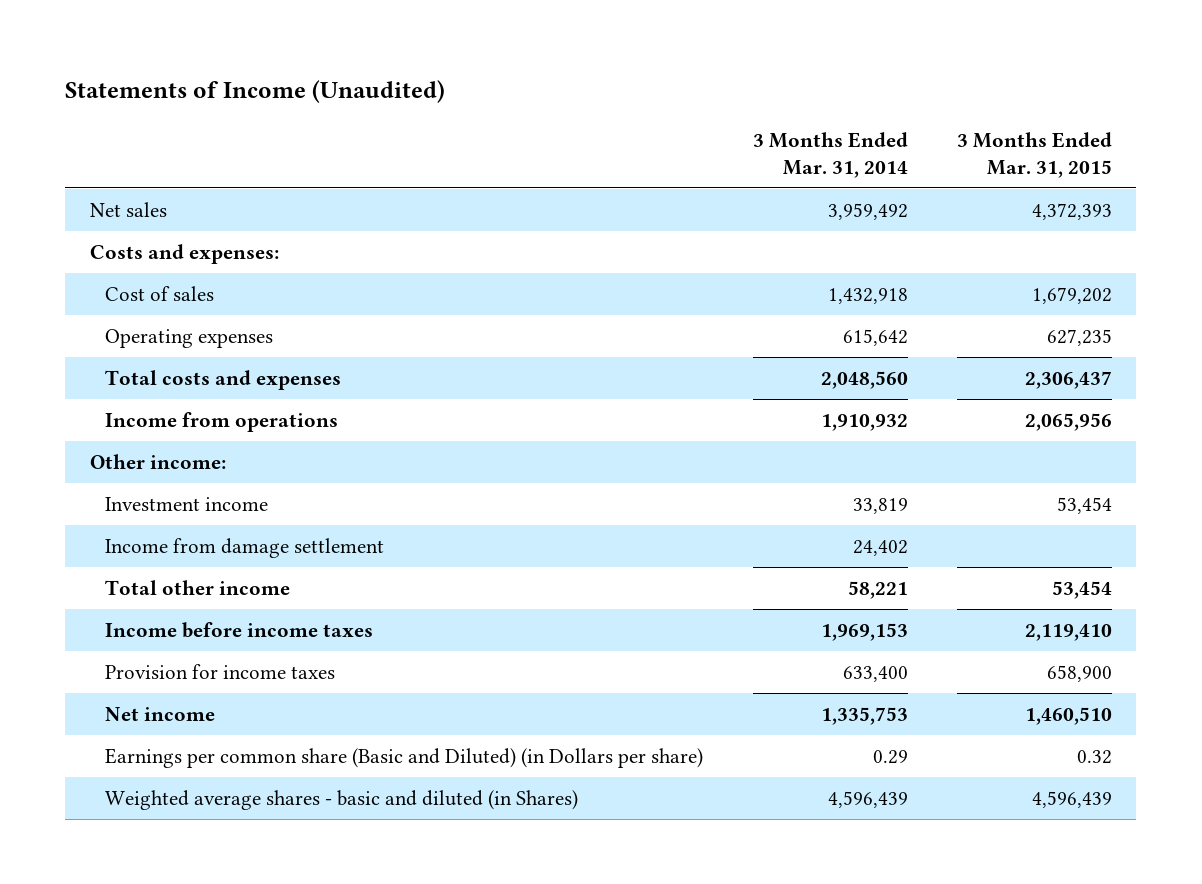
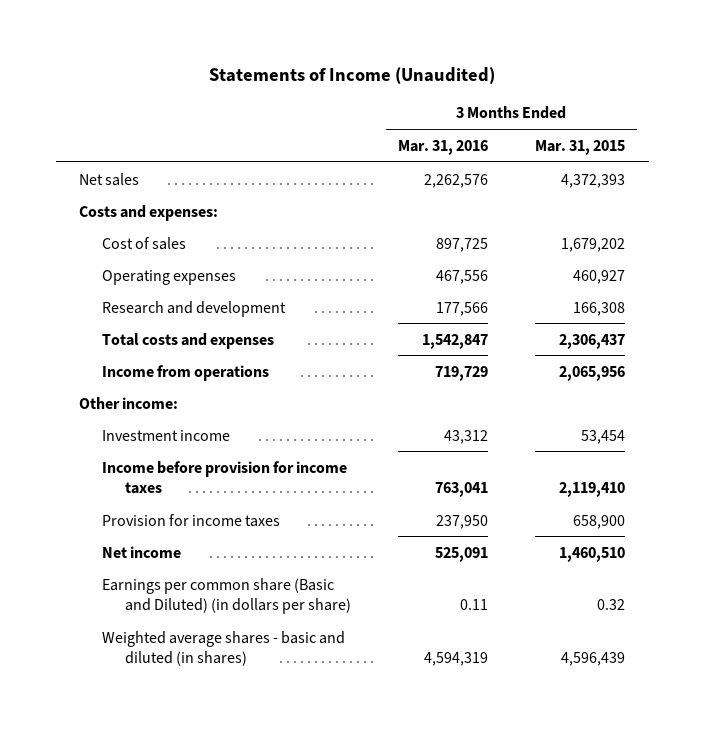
- | 3 Months Ended Mar. 31, 2014 | 3 Months Ended Mar. 31, 2015
+ | 3 Months Ended Mar. 31, 2016 | 3 Months Ended Mar. 31, 2015
- Operating expenses | 615,642 | 627,235
+ Operating expenses | 467,556 | 460,927
+ Research and development | 177,566 | 166,308
- Income from damage settlement | 24,402 |
- Total other income | 58,221 | 53,454
- Income before income taxes | 1,969,153 | 2,119,410
+ Income before provision for income taxes | 763,041 | 2,119,410
- Earnings per common share (Basic and Diluted) (in Dollars per share) | 0.29 | 0.32
- Weighted average shares - basic and diluted (in Shares) | 4,596,439 | 4,596,439
+ Earnings per common share (Basic and Diluted) (in dollars per share) | 0.11 | 0.32
+ Weighted average shares - basic and diluted (in shares) | 4,594,319 | 4,596,439

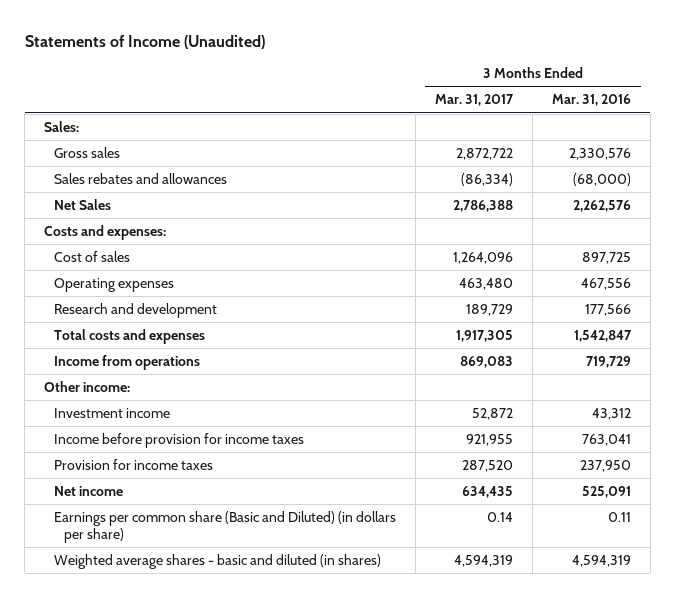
- | 3 Months Ended Mar. 31, 2016 | 3 Months Ended Mar. 31, 2015
+ | 3 Months Ended Mar. 31, 2017 | 3 Months Ended Mar. 31, 2016
- Net sales | 2,262,576 | 4,372,393
+ Sales:
+ Gross sales | 2,872,722 | 2,330,576
+ Sales rebates and allowances | (86,334) | (68,000)
+ Net Sales | 2,786,388 | 2,262,576

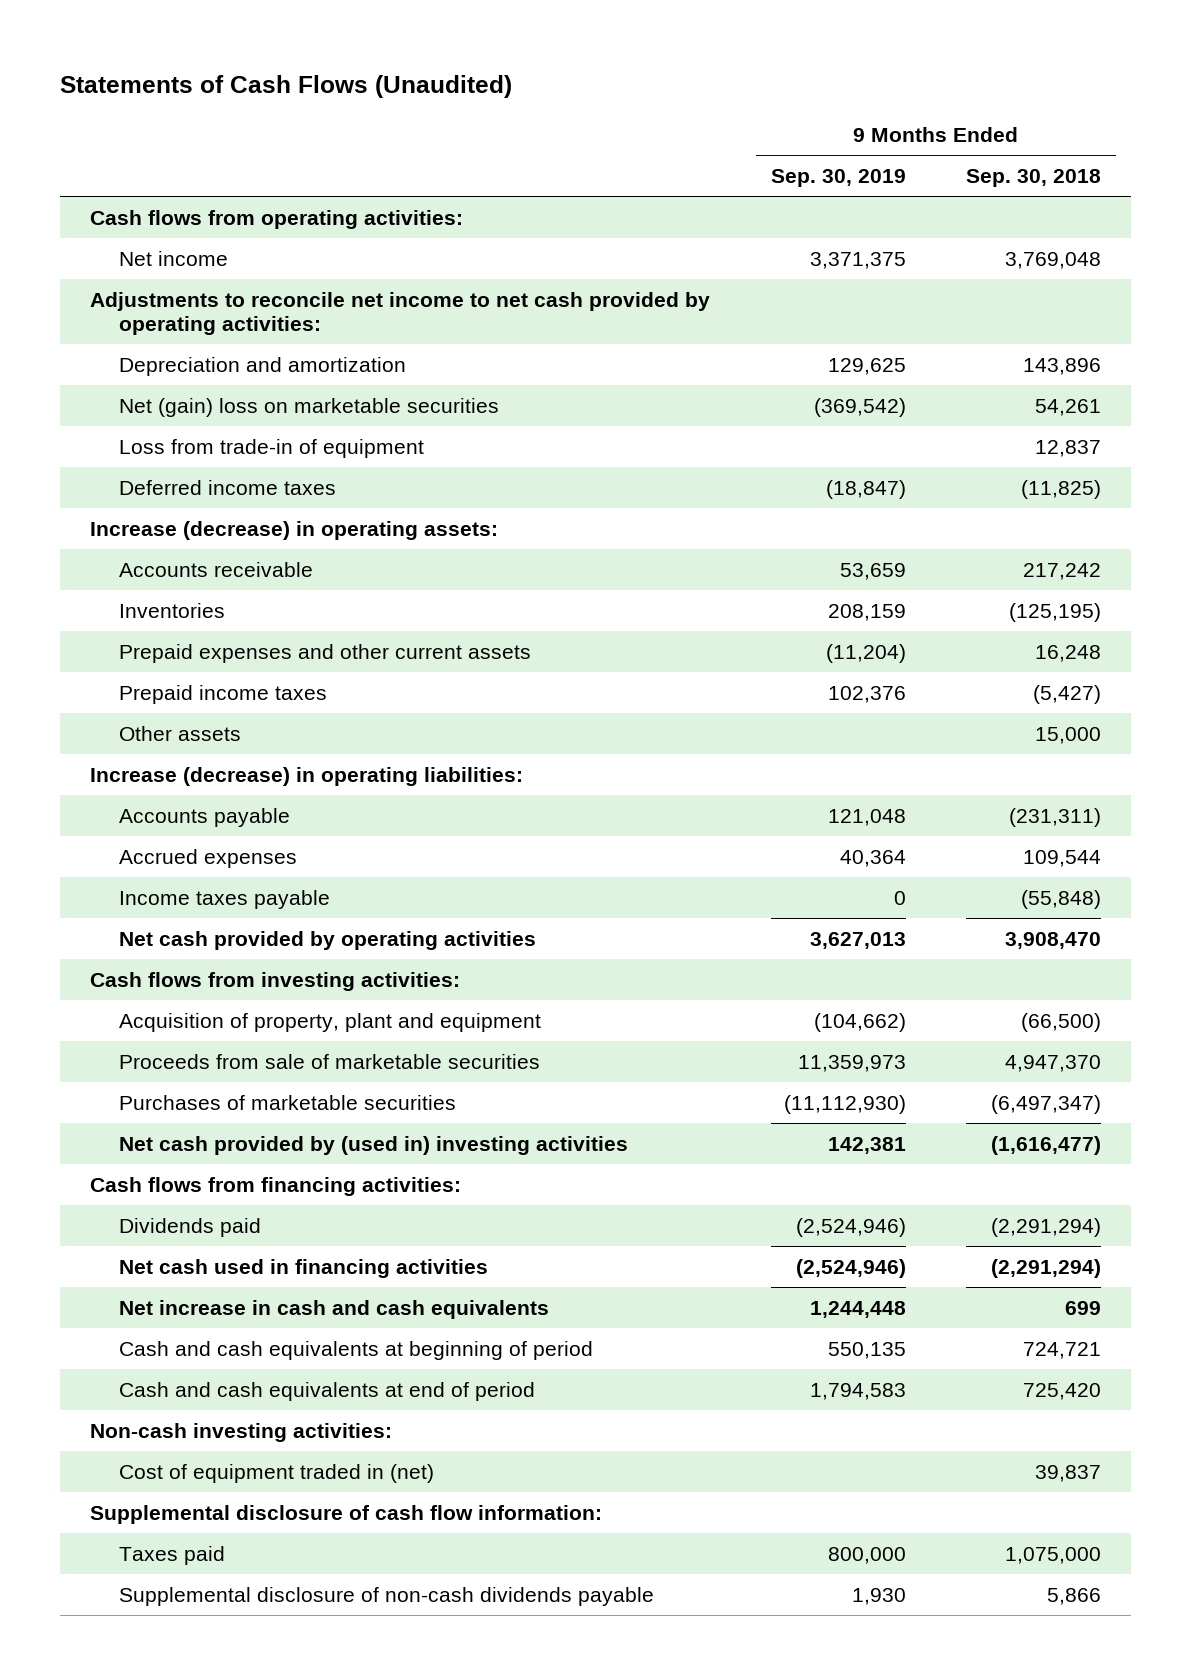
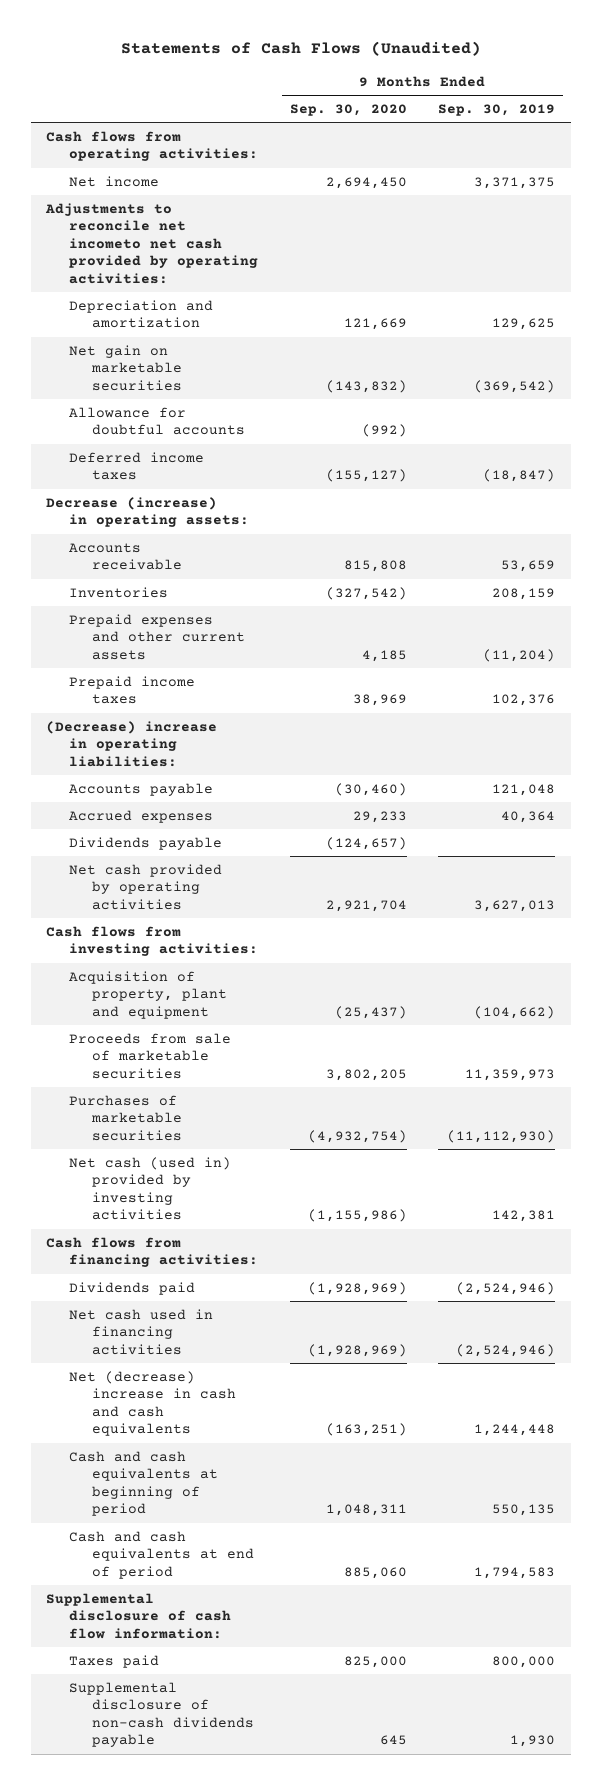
- | 9 Months Ended Sep. 30, 2019 | 9 Months Ended Sep. 30, 2018
+ | 9 Months Ended Sep. 30, 2020 | 9 Months Ended Sep. 30, 2019
- Adjustments to reconcile net income to net cash provided by operating activities:
+ Adjustments to reconcile net incometo net cash provided by operating activities:
- Net (gain) loss on marketable securities | (369,542) | 54,261
- Loss from trade-in of equipment | | 12,837
+ Net gain on marketable securities | (143,832) | (369,542)
+ Allowance for doubtful accounts | (992) |
- Increase (decrease) in operating assets:
+ Decrease (increase) in operating assets:
- Other assets | | 15,000
- Increase (decrease) in operating liabilities:
+ (Decrease) increase in operating liabilities:
- Income taxes payable | 0 | (55,848)
+ Dividends payable | (124,657) |
- Net cash provided by (used in) investing activities | 142,381 | (1,616,477)
+ Net cash (used in) provided by investing activities | (1,155,986) | 142,381
- Net increase in cash and cash equivalents | 1,244,448 | 699
+ Net (decrease) increase in cash and cash equivalents | (163,251) | 1,244,448
- Non-cash investing activities:
- Cost of equipment traded in (net) | | 39,837

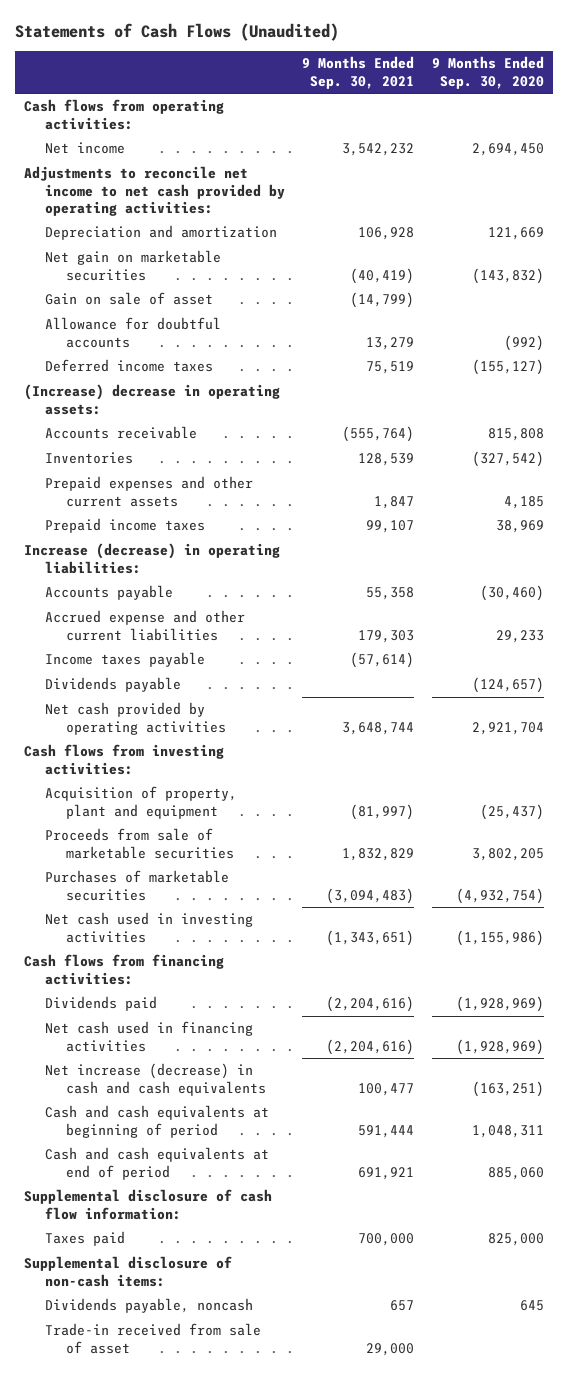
- | 9 Months Ended Sep. 30, 2020 | 9 Months Ended Sep. 30, 2019
+ | 9 Months Ended Sep. 30, 2021 | 9 Months Ended Sep. 30, 2020
- Adjustments to reconcile net incometo net cash provided by operating activities:
+ Adjustments to reconcile net income to net cash provided by operating activities:
+ Gain on sale of asset | (14,799) |
- Decrease (increase) in operating assets:
+ (Increase) decrease in operating assets:
- (Decrease) increase in operating liabilities:
+ Increase (decrease) in operating liabilities:
- Accrued expenses | 29,233 | 40,364
+ Accrued expense and other current liabilities | 179,303 | 29,233
+ Income taxes payable | (57,614) |
- Net cash (used in) provided by investing activities | (1,155,986) | 142,381
+ Net cash used in investing activities | (1,343,651) | (1,155,986)
- Net (decrease) increase in cash and cash equivalents | (163,251) | 1,244,448
+ Net increase (decrease) in cash and cash equivalents | 100,477 | (163,251)
- Supplemental disclosure of non-cash dividends payable | 645 | 1,930
+ Supplemental disclosure of non-cash items:
+ Dividends payable, noncash | 657 | 645
+ Trade-in received from sale of asset | 29,000 |

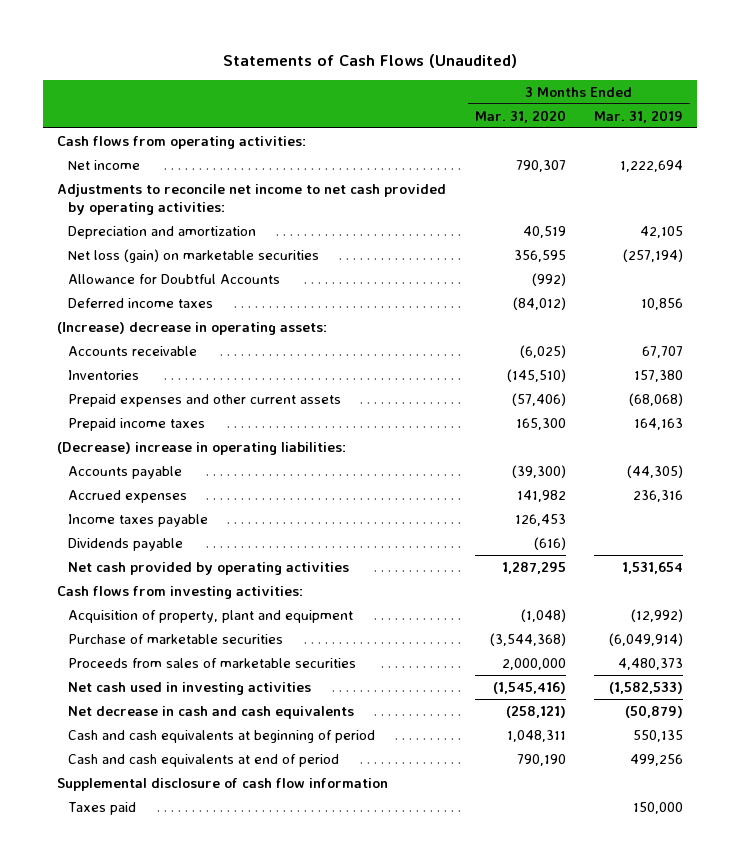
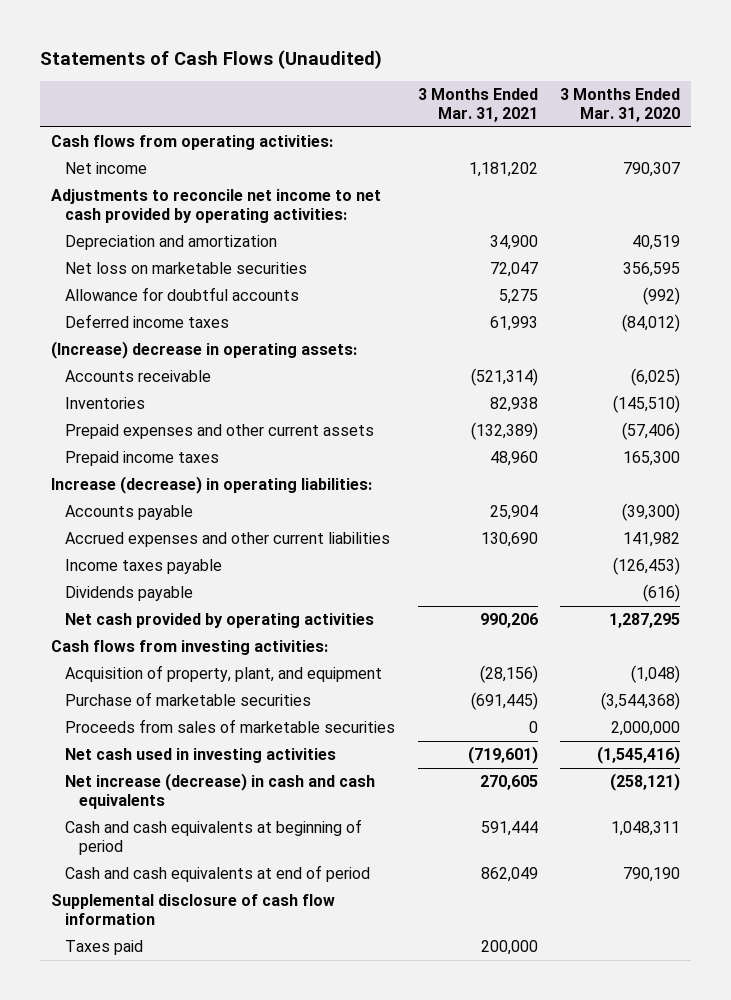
- | 3 Months Ended Mar. 31, 2020 | 3 Months Ended Mar. 31, 2019
+ | 3 Months Ended Mar. 31, 2021 | 3 Months Ended Mar. 31, 2020
- Net loss (gain) on marketable securities | 356,595 | (257,194)
- Allowance for Doubtful Accounts | (992) |
+ Net loss on marketable securities | 72,047 | 356,595
+ Allowance for doubtful accounts | 5,275 | (992)
- (Decrease) increase in operating liabilities:
+ Increase (decrease) in operating liabilities:
- Accrued expenses | 141,982 | 236,316
- Income taxes payable | 126,453 |
+ Accrued expenses and other current liabilities | 130,690 | 141,982
+ Income taxes payable | | (126,453)
- Acquisition of property, plant and equipment | (1,048) | (12,992)
+ Acquisition of property, plant, and equipment | (28,156) | (1,048)
- Net decrease in cash and cash equivalents | (258,121) | (50,879)
+ Net increase (decrease) in cash and cash equivalents | 270,605 | (258,121)

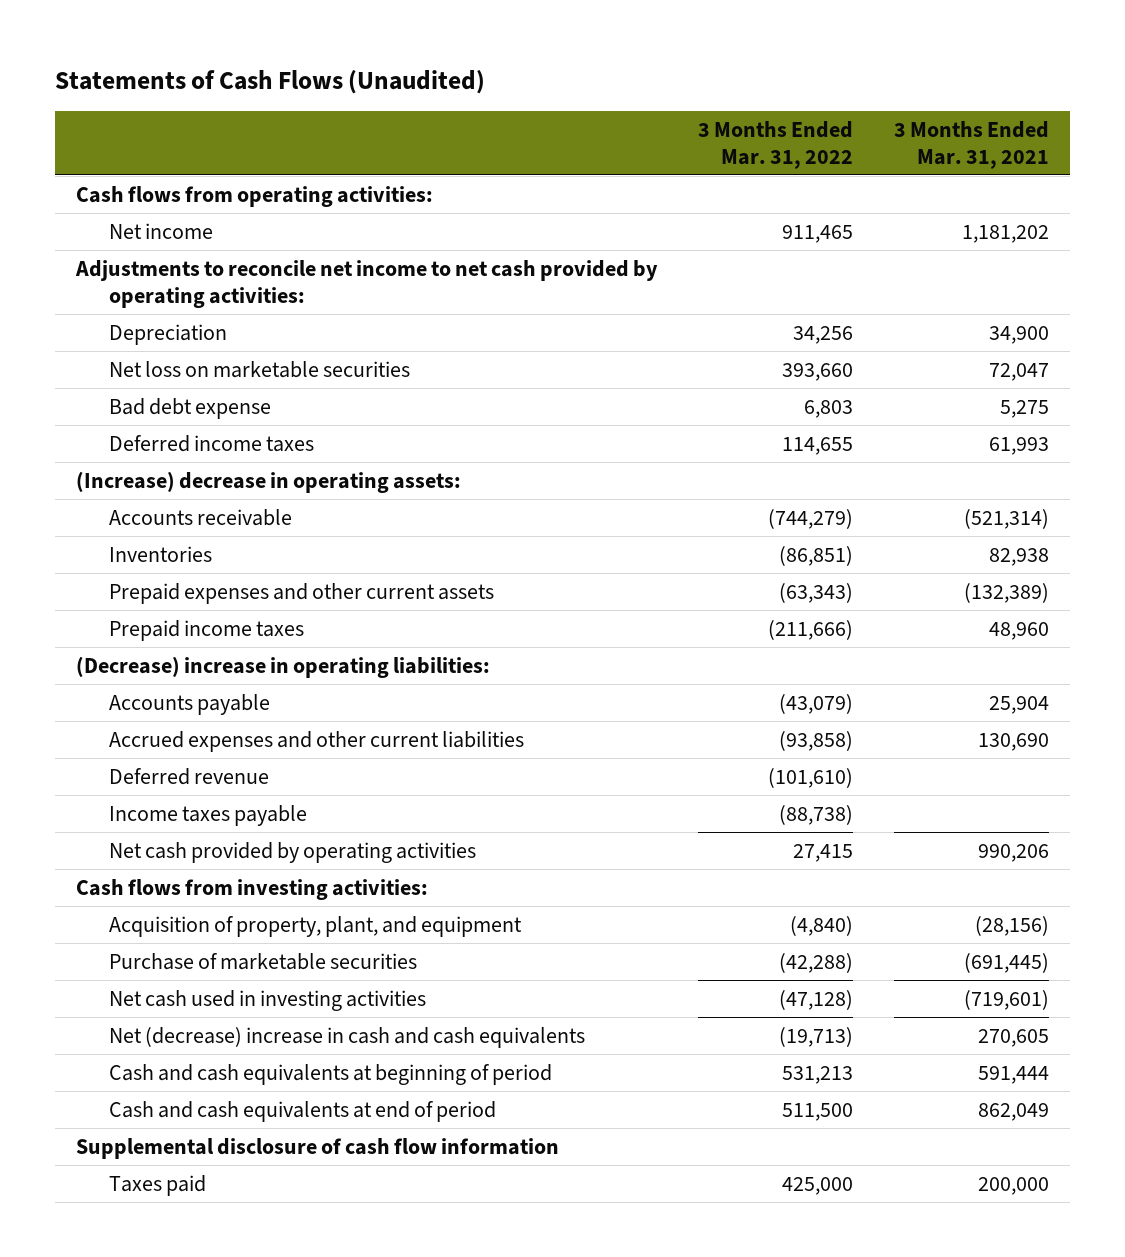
- | 3 Months Ended Mar. 31, 2021 | 3 Months Ended Mar. 31, 2020
+ | 3 Months Ended Mar. 31, 2022 | 3 Months Ended Mar. 31, 2021
- Depreciation and amortization | 34,900 | 40,519
+ Depreciation | 34,256 | 34,900
- Allowance for doubtful accounts | 5,275 | (992)
+ Bad debt expense | 6,803 | 5,275
- Increase (decrease) in operating liabilities:
+ (Decrease) increase in operating liabilities:
+ Deferred revenue | (101,610) |
- Dividends payable | | (616)
- Proceeds from sales of marketable securities | 0 | 2,000,000
- Net increase (decrease) in cash and cash equivalents | 270,605 | (258,121)
+ Net (decrease) increase in cash and cash equivalents | (19,713) | 270,605

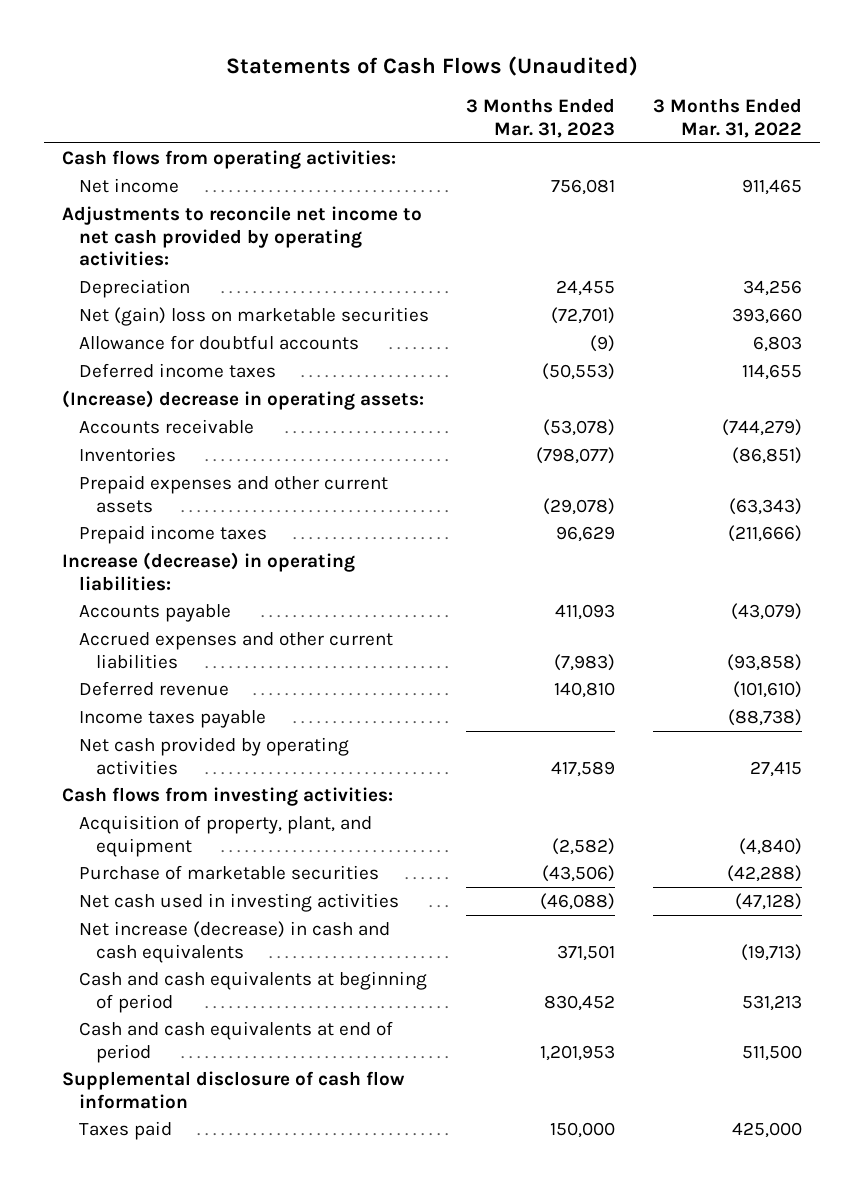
- | 3 Months Ended Mar. 31, 2022 | 3 Months Ended Mar. 31, 2021
+ | 3 Months Ended Mar. 31, 2023 | 3 Months Ended Mar. 31, 2022
- Net loss on marketable securities | 393,660 | 72,047
- Bad debt expense | 6,803 | 5,275
+ Net (gain) loss on marketable securities | (72,701) | 393,660
+ Allowance for doubtful accounts | (9) | 6,803
- (Decrease) increase in operating liabilities:
+ Increase (decrease) in operating liabilities:
- Net (decrease) increase in cash and cash equivalents | (19,713) | 270,605
+ Net increase (decrease) in cash and cash equivalents | 371,501 | (19,713)

